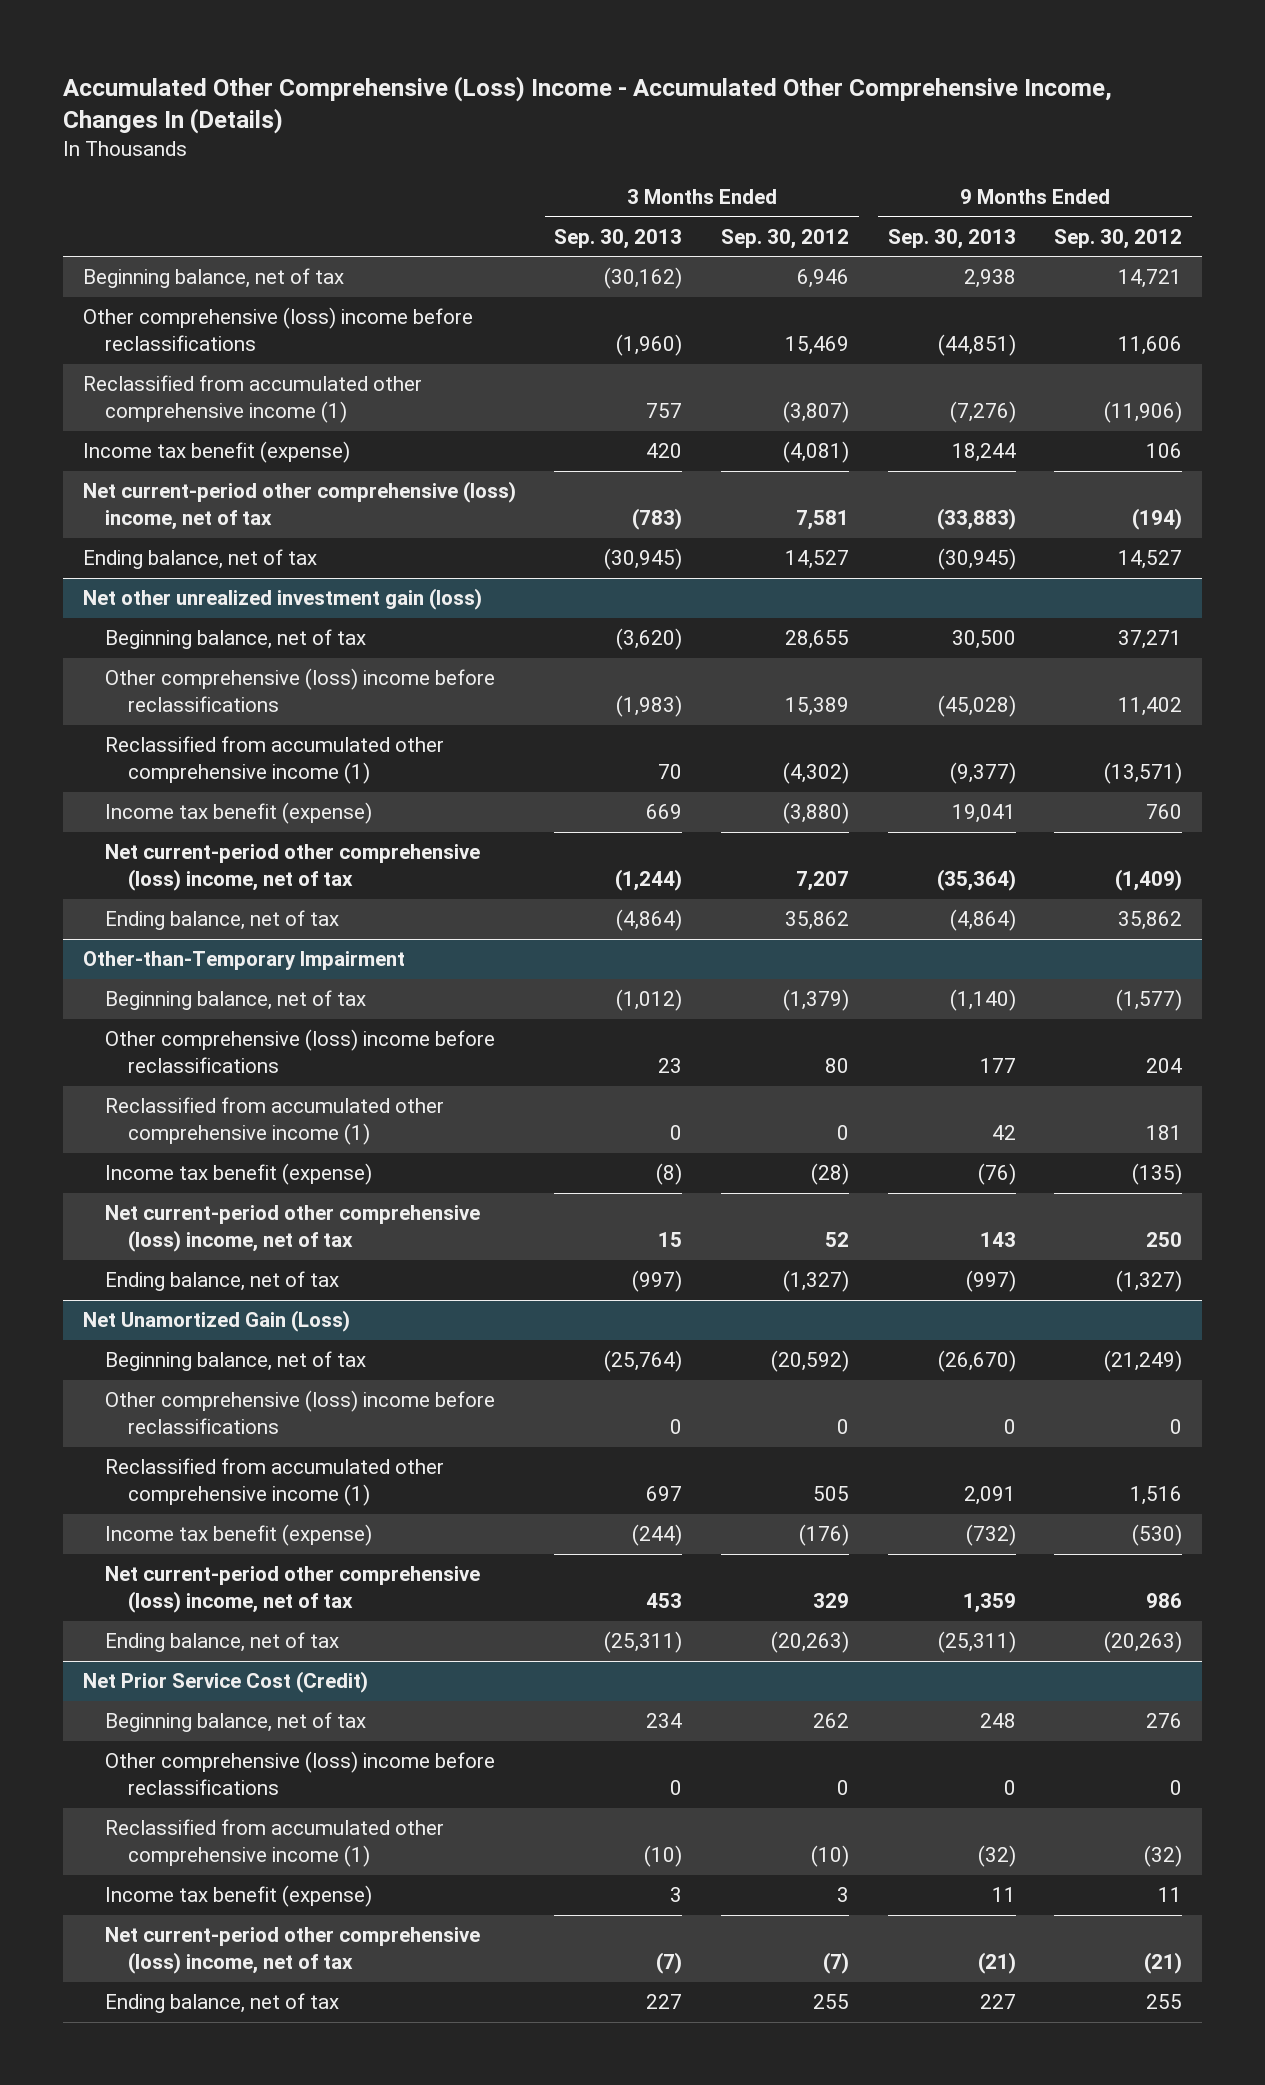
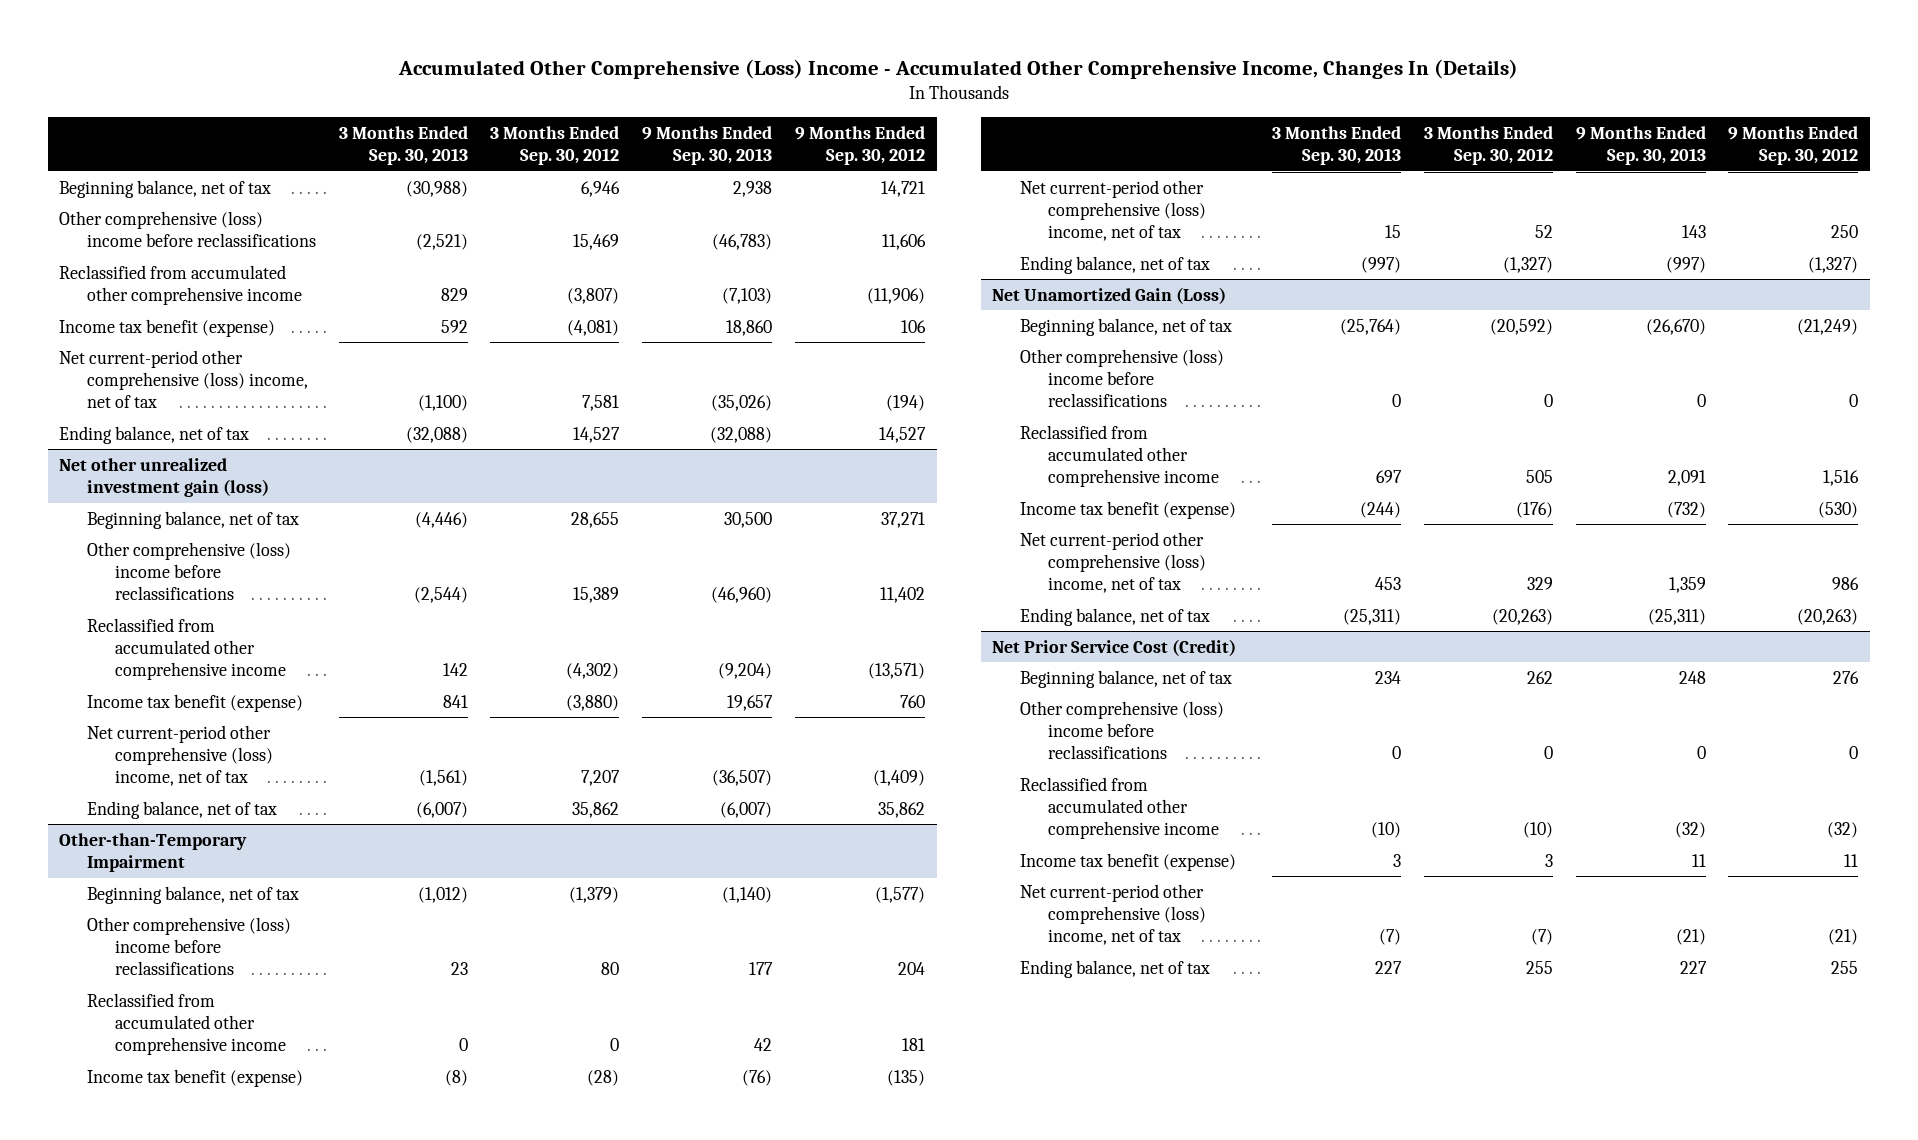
- Beginning balance, net of tax | (30,162) | 6,946 | 2,938 | 14,721
- Other comprehensive (loss) income before reclassifications | (1,960) | 15,469 | (44,851) | 11,606
- Reclassified from accumulated other comprehensive income (1) | 757 | (3,807) | (7,276) | (11,906)
- Income tax benefit (expense) | 420 | (4,081) | 18,244 | 106
- Net current-period other comprehensive (loss) income, net of tax | (783) | 7,581 | (33,883) | (194)
- Ending balance, net of tax | (30,945) | 14,527 | (30,945) | 14,527
+ Beginning balance, net of tax | (30,988) | 6,946 | 2,938 | 14,721
+ Other comprehensive (loss) income before reclassifications | (2,521) | 15,469 | (46,783) | 11,606
+ Reclassified from accumulated other comprehensive income | 829 | (3,807) | (7,103) | (11,906)
+ Income tax benefit (expense) | 592 | (4,081) | 18,860 | 106
+ Net current-period other comprehensive (loss) income, net of tax | (1,100) | 7,581 | (35,026) | (194)
+ Ending balance, net of tax | (32,088) | 14,527 | (32,088) | 14,527
@ Net other unrealized investment gain (loss)
- Beginning balance, net of tax | (3,620) | 28,655 | 30,500 | 37,271
- Other comprehensive (loss) income before reclassifications | (1,983) | 15,389 | (45,028) | 11,402
- Reclassified from accumulated other comprehensive income (1) | 70 | (4,302) | (9,377) | (13,571)
- Income tax benefit (expense) | 669 | (3,880) | 19,041 | 760
- Net current-period other comprehensive (loss) income, net of tax | (1,244) | 7,207 | (35,364) | (1,409)
- Ending balance, net of tax | (4,864) | 35,862 | (4,864) | 35,862
+ Beginning balance, net of tax | (4,446) | 28,655 | 30,500 | 37,271
+ Other comprehensive (loss) income before reclassifications | (2,544) | 15,389 | (46,960) | 11,402
+ Reclassified from accumulated other comprehensive income | 142 | (4,302) | (9,204) | (13,571)
+ Income tax benefit (expense) | 841 | (3,880) | 19,657 | 760
+ Net current-period other comprehensive (loss) income, net of tax | (1,561) | 7,207 | (36,507) | (1,409)
+ Ending balance, net of tax | (6,007) | 35,862 | (6,007) | 35,862
@ Other-than-Temporary Impairment
- Reclassified from accumulated other comprehensive income (1) | 0 | 0 | 42 | 181
+ Reclassified from accumulated other comprehensive income | 0 | 0 | 42 | 181
@ Net Unamortized Gain (Loss)
- Reclassified from accumulated other comprehensive income (1) | 697 | 505 | 2,091 | 1,516
+ Reclassified from accumulated other comprehensive income | 697 | 505 | 2,091 | 1,516
@ Net Prior Service Cost (Credit)
- Reclassified from accumulated other comprehensive income (1) | (10) | (10) | (32) | (32)
+ Reclassified from accumulated other comprehensive income | (10) | (10) | (32) | (32)

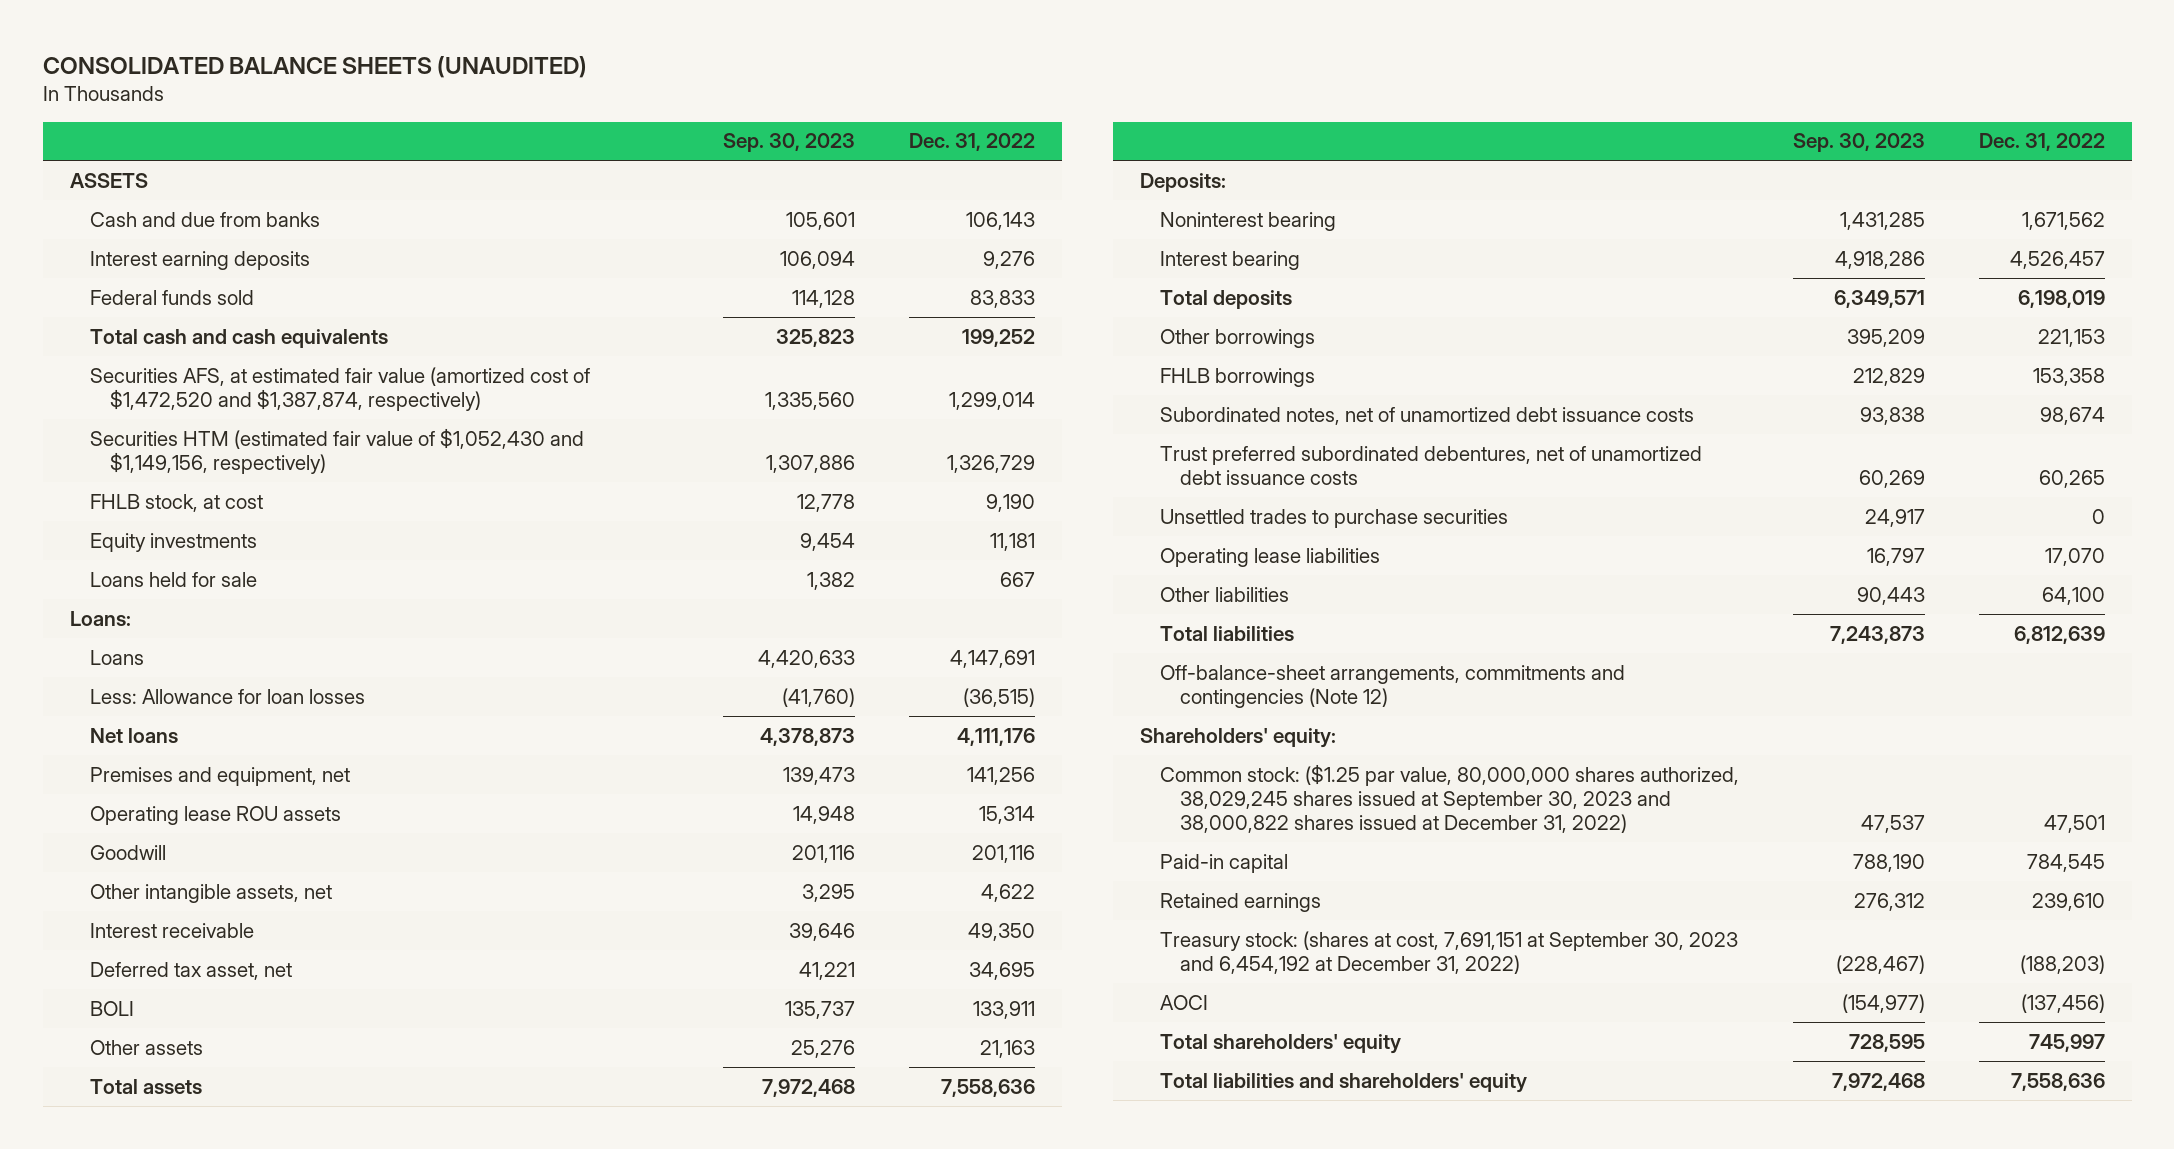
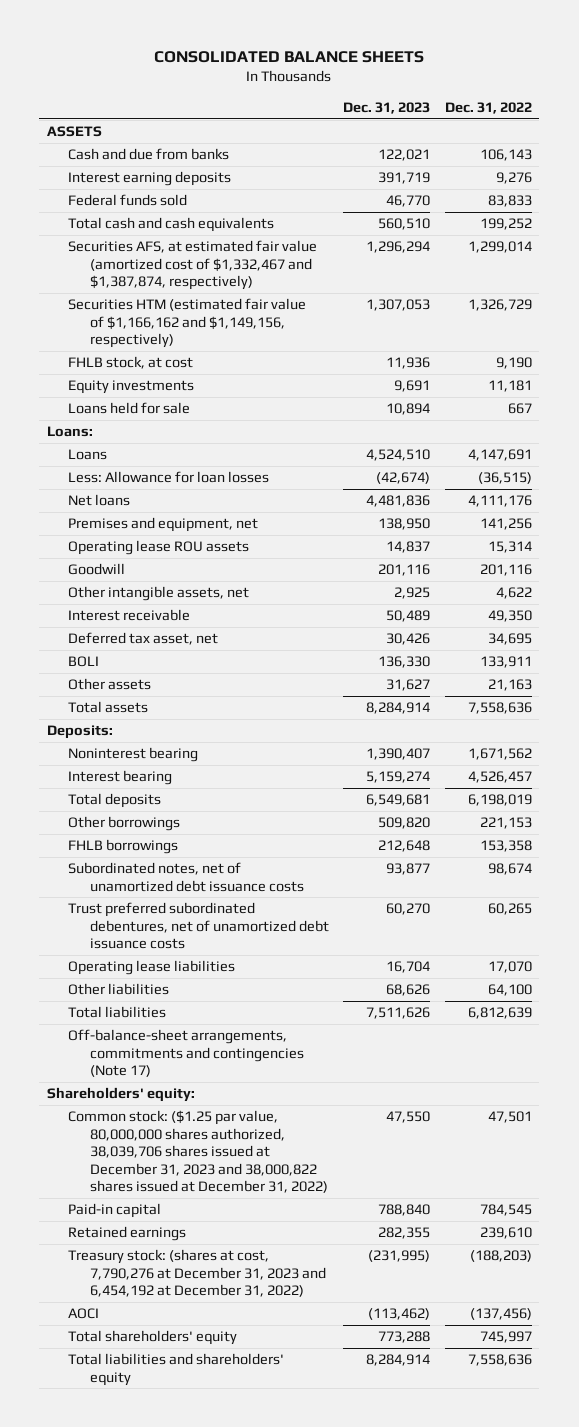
- CONSOLIDATED BALANCE SHEETS (UNAUDITED)
+ CONSOLIDATED BALANCE SHEETS
- | Sep. 30, 2023 | Dec. 31, 2022
+ | Dec. 31, 2023 | Dec. 31, 2022
- Securities AFS, at estimated fair value (amortized cost of $1,472,520 and $1,387,874, respectively) | 1,335,560 | 1,299,014
- Securities HTM (estimated fair value of $1,052,430 and $1,149,156, respectively) | 1,307,886 | 1,326,729
+ Securities AFS, at estimated fair value (amortized cost of $1,332,467 and $1,387,874, respectively) | 1,296,294 | 1,299,014
+ Securities HTM (estimated fair value of $1,166,162 and $1,149,156, respectively) | 1,307,053 | 1,326,729
- Unsettled trades to purchase securities | 24,917 | 0
- Off-balance-sheet arrangements, commitments and contingencies (Note 12)
+ Off-balance-sheet arrangements, commitments and contingencies (Note 17)
- Common stock: ($1.25 par value, 80,000,000 shares authorized, 38,029,245 shares issued at September 30, 2023 and 38,000,822 shares issued at December 31, 2022) | 47,537 | 47,501
+ Common stock: ($1.25 par value, 80,000,000 shares authorized, 38,039,706 shares issued at December 31, 2023 and 38,000,822 shares issued at December 31, 2022) | 47,550 | 47,501
- Treasury stock: (shares at cost, 7,691,151 at September 30, 2023 and 6,454,192 at December 31, 2022) | (228,467) | (188,203)
+ Treasury stock: (shares at cost, 7,790,276 at December 31, 2023 and 6,454,192 at December 31, 2022) | (231,995) | (188,203)

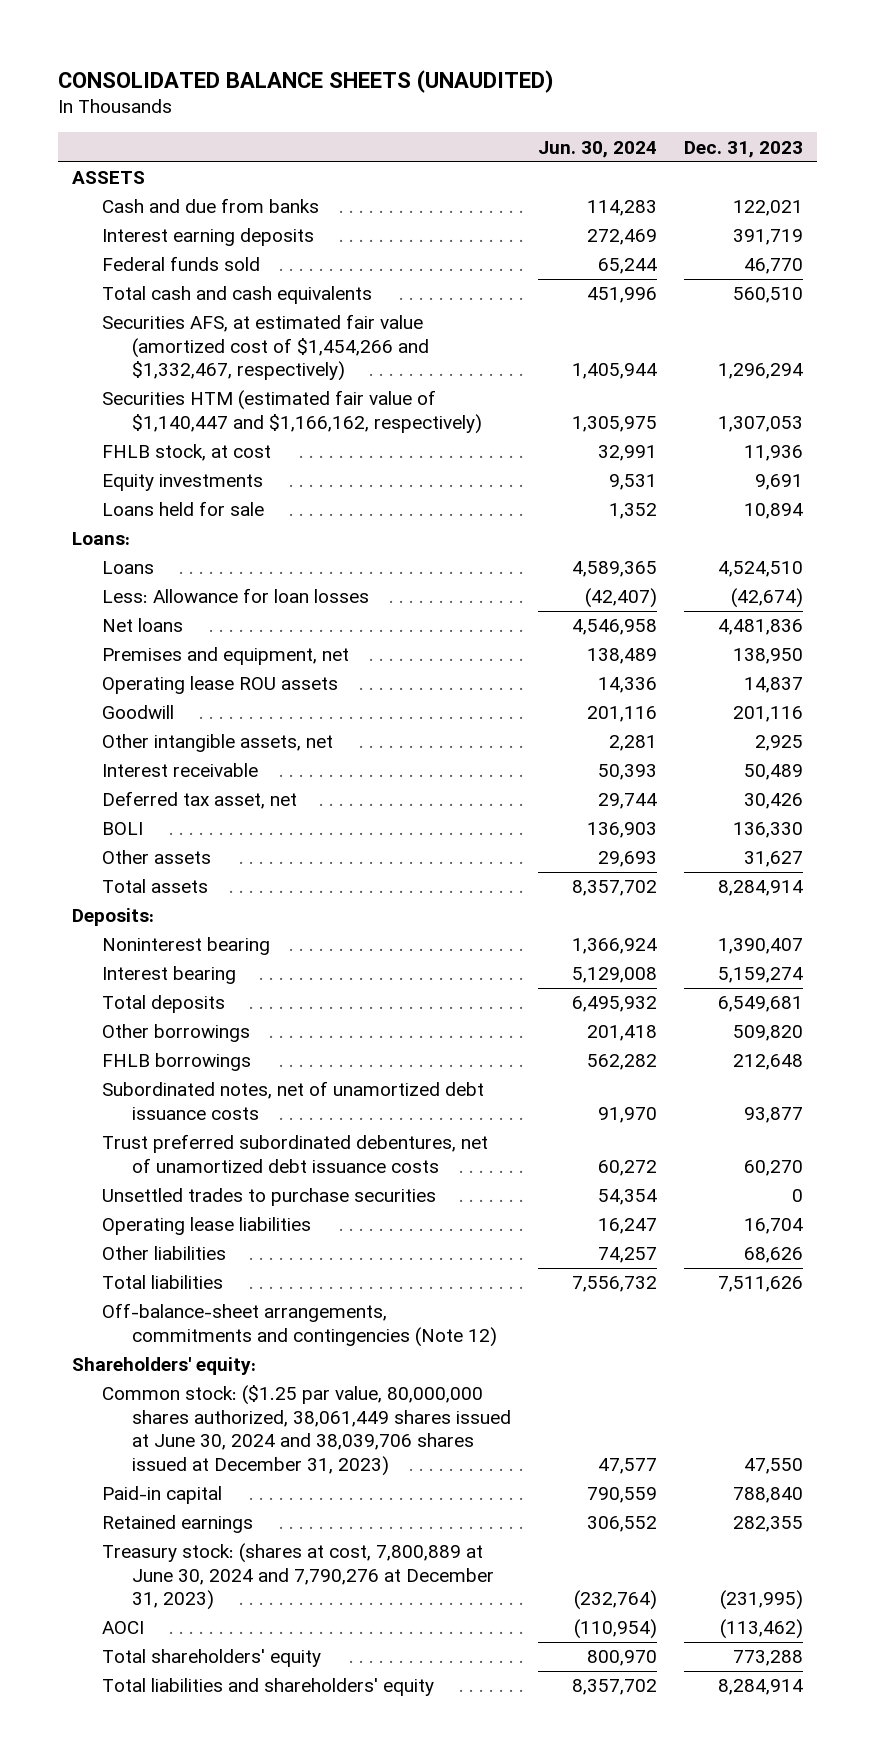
- CONSOLIDATED BALANCE SHEETS
+ CONSOLIDATED BALANCE SHEETS (UNAUDITED)
- | Dec. 31, 2023 | Dec. 31, 2022
+ | Jun. 30, 2024 | Dec. 31, 2023
- Securities AFS, at estimated fair value (amortized cost of $1,332,467 and $1,387,874, respectively) | 1,296,294 | 1,299,014
- Securities HTM (estimated fair value of $1,166,162 and $1,149,156, respectively) | 1,307,053 | 1,326,729
+ Securities AFS, at estimated fair value (amortized cost of $1,454,266 and $1,332,467, respectively) | 1,405,944 | 1,296,294
+ Securities HTM (estimated fair value of $1,140,447 and $1,166,162, respectively) | 1,305,975 | 1,307,053
+ Unsettled trades to purchase securities | 54,354 | 0
- Off-balance-sheet arrangements, commitments and contingencies (Note 17)
+ Off-balance-sheet arrangements, commitments and contingencies (Note 12)
- Common stock: ($1.25 par value, 80,000,000 shares authorized, 38,039,706 shares issued at December 31, 2023 and 38,000,822 shares issued at December 31, 2022) | 47,550 | 47,501
+ Common stock: ($1.25 par value, 80,000,000 shares authorized, 38,061,449 shares issued at June 30, 2024 and 38,039,706 shares issued at December 31, 2023) | 47,577 | 47,550
- Treasury stock: (shares at cost, 7,790,276 at December 31, 2023 and 6,454,192 at December 31, 2022) | (231,995) | (188,203)
+ Treasury stock: (shares at cost, 7,800,889 at June 30, 2024 and 7,790,276 at December 31, 2023) | (232,764) | (231,995)

